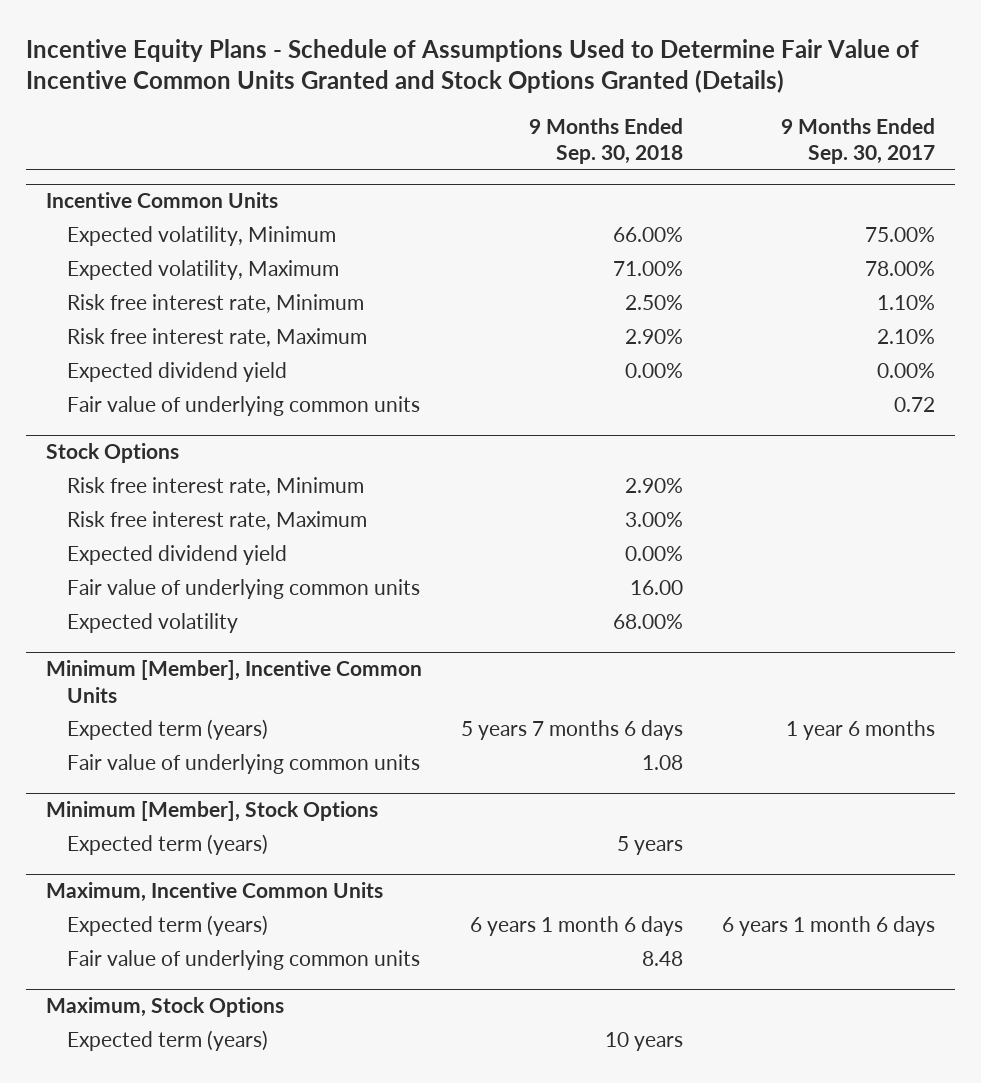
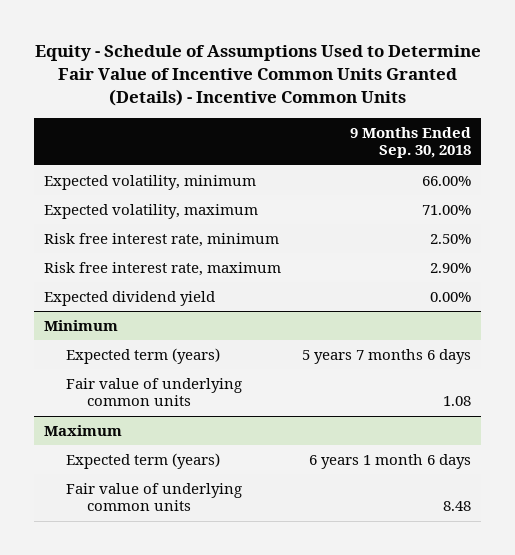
- Incentive Equity Plans - Schedule of Assumptions Used to Determine Fair Value of Incentive Common Units Granted and Stock Options Granted (Details)
+ Equity - Schedule of Assumptions Used to Determine Fair Value of Incentive Common Units Granted (Details) - Incentive Common Units
- | 9 Months Ended Sep. 30, 2018 | 9 Months Ended Sep. 30, 2017
+ | 9 Months Ended Sep. 30, 2018
- Incentive Common Units
- Expected volatility, Minimum | 66.00% | 75.00%
- Expected volatility, Maximum | 71.00% | 78.00%
- Risk free interest rate, Minimum | 2.50% | 1.10%
- Risk free interest rate, Maximum | 2.90% | 2.10%
- Expected dividend yield | 0.00% | 0.00%
- Fair value of underlying common units | | 0.72
- Stock Options
- Risk free interest rate, Minimum | 2.90% |
- Risk free interest rate, Maximum | 3.00% |
+ Expected volatility, minimum | 66.00%
+ Expected volatility, maximum | 71.00%
+ Risk free interest rate, minimum | 2.50%
+ Risk free interest rate, maximum | 2.90%
- Fair value of underlying common units | 16.00 |
- Expected volatility | 68.00% |
- Minimum [Member], Incentive Common Units
+ Minimum
- Minimum [Member], Stock Options
- Expected term (years) | 5 years |
- Maximum, Incentive Common Units
+ Maximum
- Maximum, Stock Options
- Expected term (years) | 10 years |

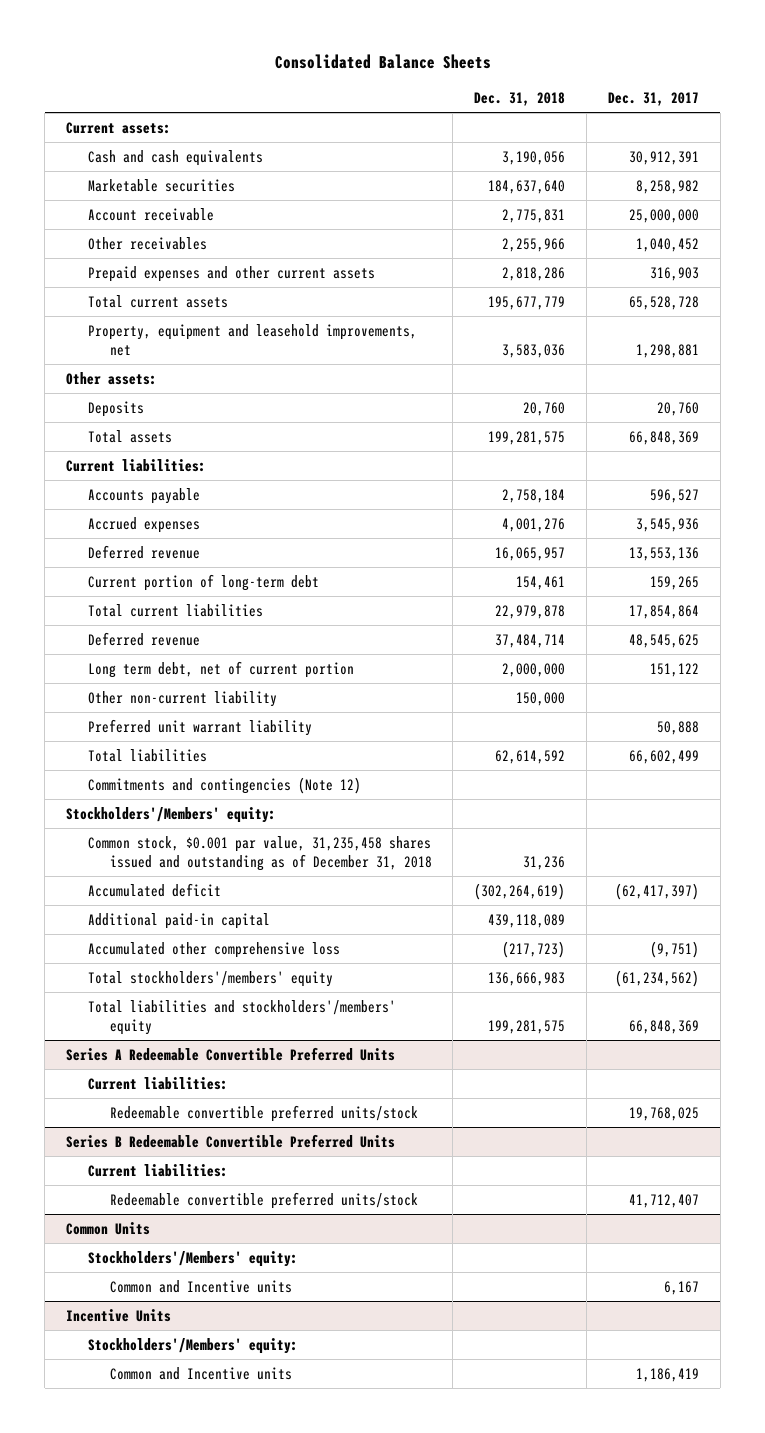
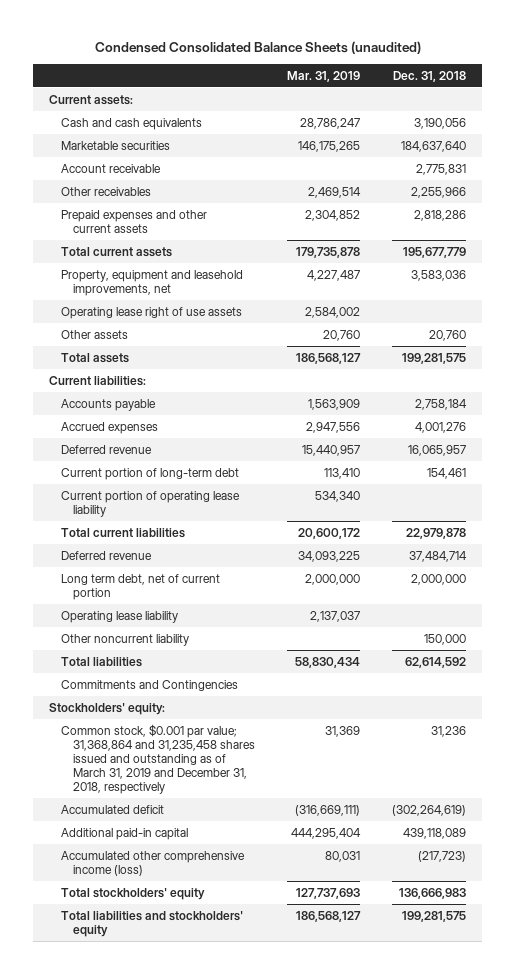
- Consolidated Balance Sheets
+ Condensed Consolidated Balance Sheets (unaudited)
- | Dec. 31, 2018 | Dec. 31, 2017
+ | Mar. 31, 2019 | Dec. 31, 2018
- Other assets:
- Deposits | 20,760 | 20,760
+ Operating lease right of use assets | 2,584,002 |
+ Other assets | 20,760 | 20,760
+ Current portion of operating lease liability | 534,340 |
- Other non-current liability | 150,000 |
- Preferred unit warrant liability | | 50,888
+ Operating lease liability | 2,137,037 |
+ Other noncurrent liability | | 150,000
- Commitments and contingencies (Note 12)
- Stockholders'/Members' equity:
- Common stock, $0.001 par value, 31,235,458 shares issued and outstanding as of December 31, 2018 | 31,236 |
+ Commitments and Contingencies
+ Stockholders' equity:
+ Common stock, $0.001 par value; 31,368,864 and 31,235,458 shares issued and outstanding as of March 31, 2019 and December 31, 2018, respectively | 31,369 | 31,236
- Accumulated other comprehensive loss | (217,723) | (9,751)
- Total stockholders'/members' equity | 136,666,983 | (61,234,562)
- Total liabilities and stockholders'/members' equity | 199,281,575 | 66,848,369
- Series A Redeemable Convertible Preferred Units
- Current liabilities:
- Redeemable convertible preferred units/stock | | 19,768,025
- Series B Redeemable Convertible Preferred Units
- Current liabilities:
- Redeemable convertible preferred units/stock | | 41,712,407
- Common Units
- Stockholders'/Members' equity:
- Common and Incentive units | | 6,167
- Incentive Units
- Stockholders'/Members' equity:
- Common and Incentive units | | 1,186,419
+ Accumulated other comprehensive income (loss) | 80,031 | (217,723)
+ Total stockholders' equity | 127,737,693 | 136,666,983
+ Total liabilities and stockholders' equity | 186,568,127 | 199,281,575

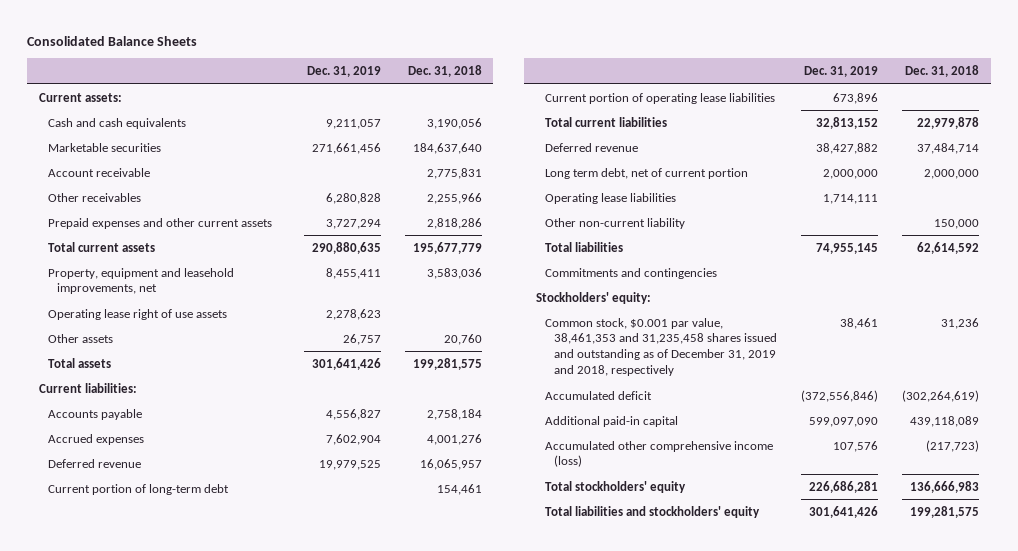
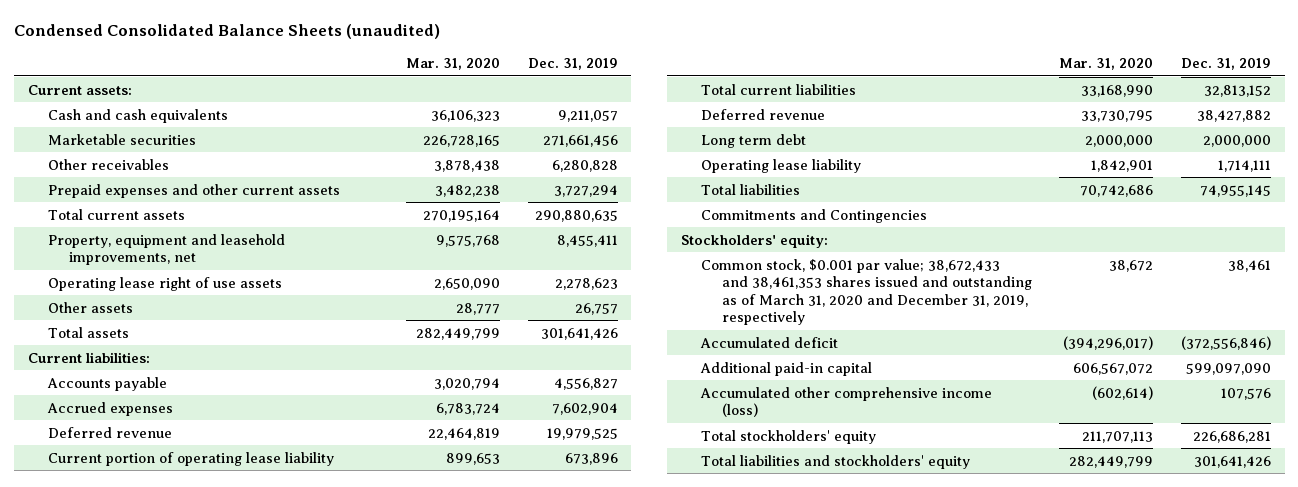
- Consolidated Balance Sheets
+ Condensed Consolidated Balance Sheets (unaudited)
- | Dec. 31, 2019 | Dec. 31, 2018
+ | Mar. 31, 2020 | Dec. 31, 2019
- Account receivable | | 2,775,831
- Current portion of long-term debt | | 154,461
- Current portion of operating lease liabilities | 673,896 |
+ Current portion of operating lease liability | 899,653 | 673,896
- Long term debt, net of current portion | 2,000,000 | 2,000,000
- Operating lease liabilities | 1,714,111 |
- Other non-current liability | | 150,000
+ Long term debt | 2,000,000 | 2,000,000
+ Operating lease liability | 1,842,901 | 1,714,111
- Commitments and contingencies
+ Commitments and Contingencies
- Common stock, $0.001 par value, 38,461,353 and 31,235,458 shares issued and outstanding as of December 31, 2019 and 2018, respectively | 38,461 | 31,236
+ Common stock, $0.001 par value; 38,672,433 and 38,461,353 shares issued and outstanding as of March 31, 2020 and December 31, 2019, respectively | 38,672 | 38,461

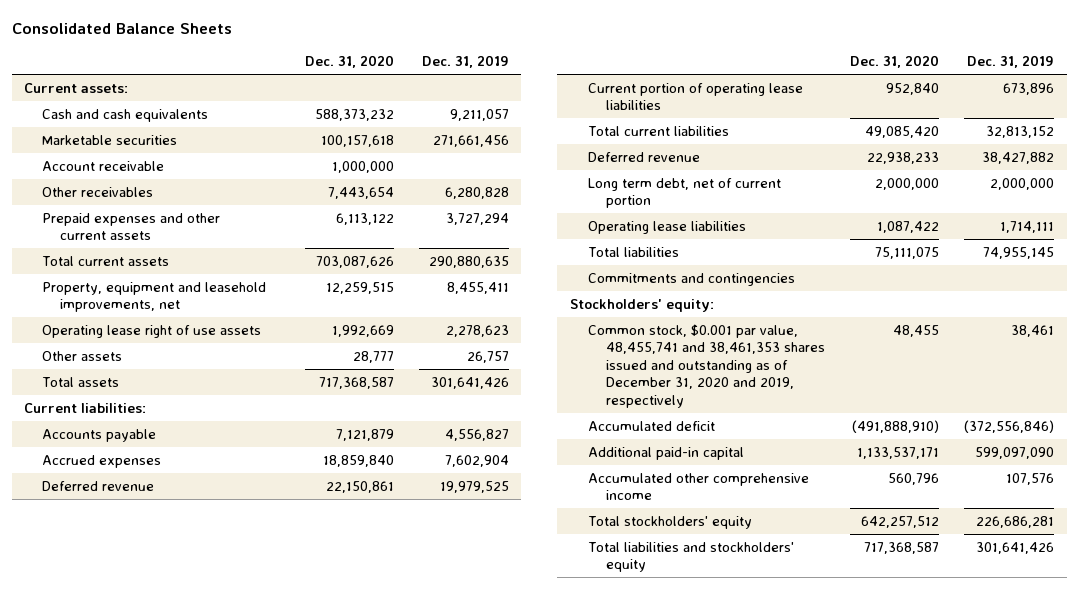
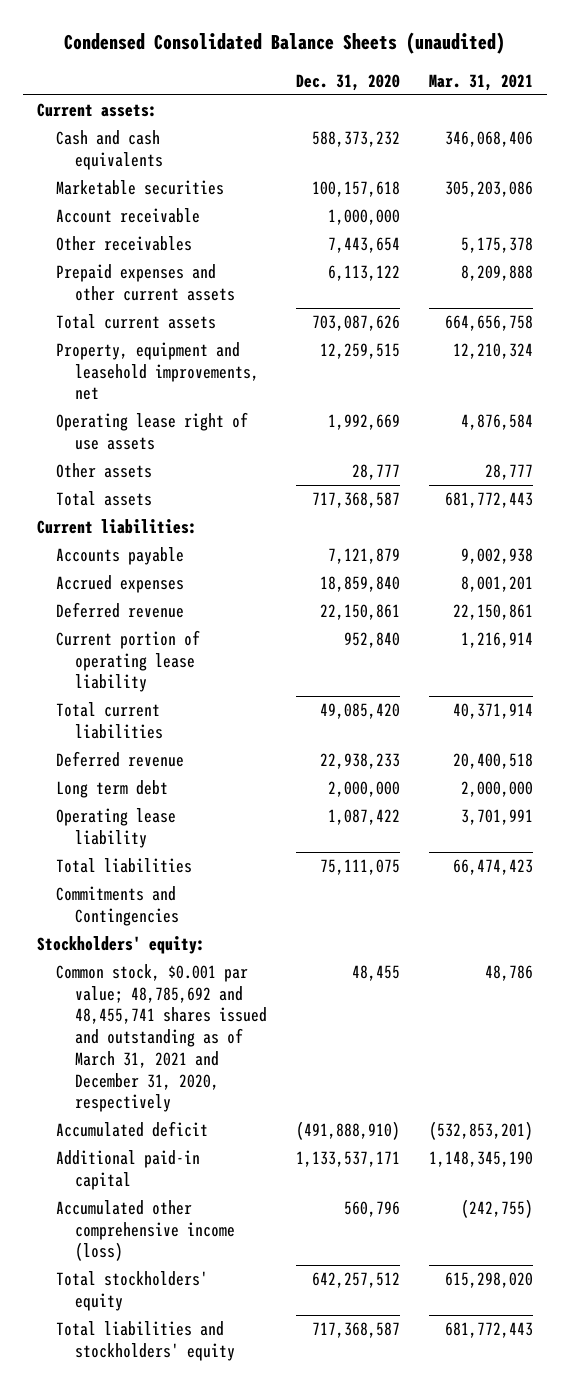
- Consolidated Balance Sheets
+ Condensed Consolidated Balance Sheets (unaudited)
- | Dec. 31, 2020 | Dec. 31, 2019
+ | Dec. 31, 2020 | Mar. 31, 2021
- Current portion of operating lease liabilities | 952,840 | 673,896
+ Current portion of operating lease liability | 952,840 | 1,216,914
- Long term debt, net of current portion | 2,000,000 | 2,000,000
- Operating lease liabilities | 1,087,422 | 1,714,111
+ Long term debt | 2,000,000 | 2,000,000
+ Operating lease liability | 1,087,422 | 3,701,991
- Commitments and contingencies
+ Commitments and Contingencies
- Common stock, $0.001 par value, 48,455,741 and 38,461,353 shares issued and outstanding as of December 31, 2020 and 2019, respectively | 48,455 | 38,461
+ Common stock, $0.001 par value; 48,785,692 and 48,455,741 shares issued and outstanding as of March 31, 2021 and December 31, 2020, respectively | 48,455 | 48,786
- Accumulated other comprehensive income | 560,796 | 107,576
+ Accumulated other comprehensive income (loss) | 560,796 | (242,755)

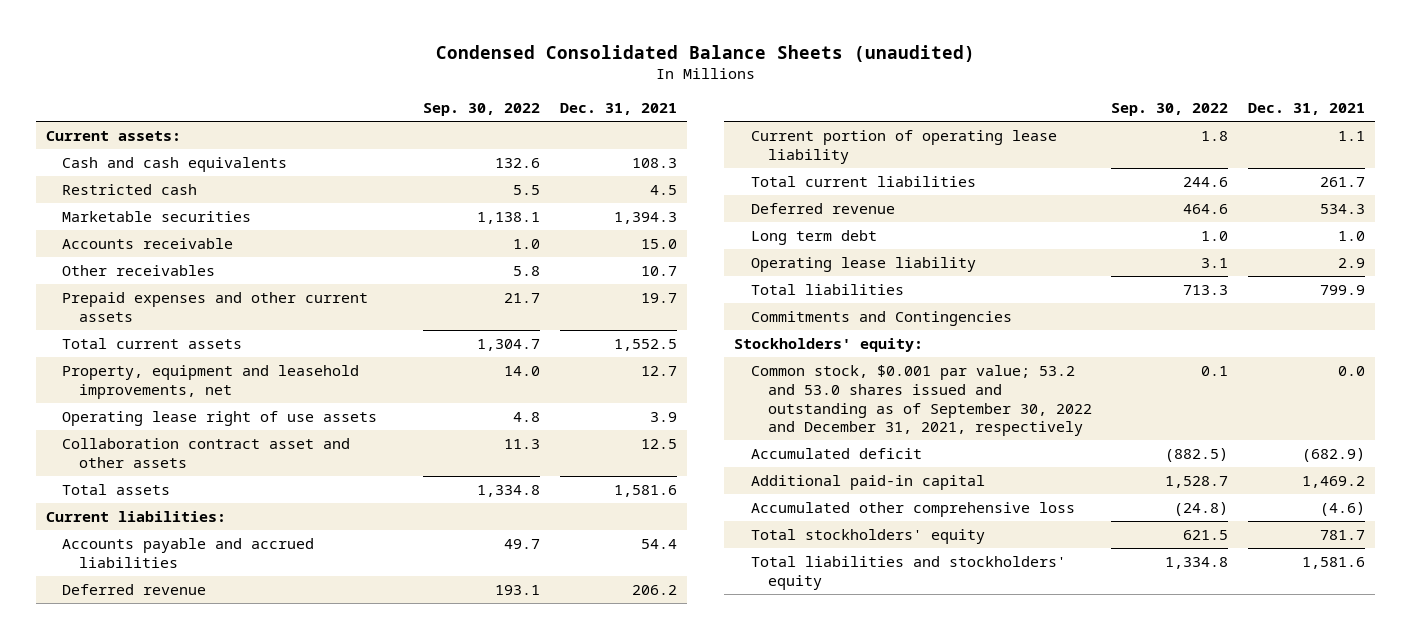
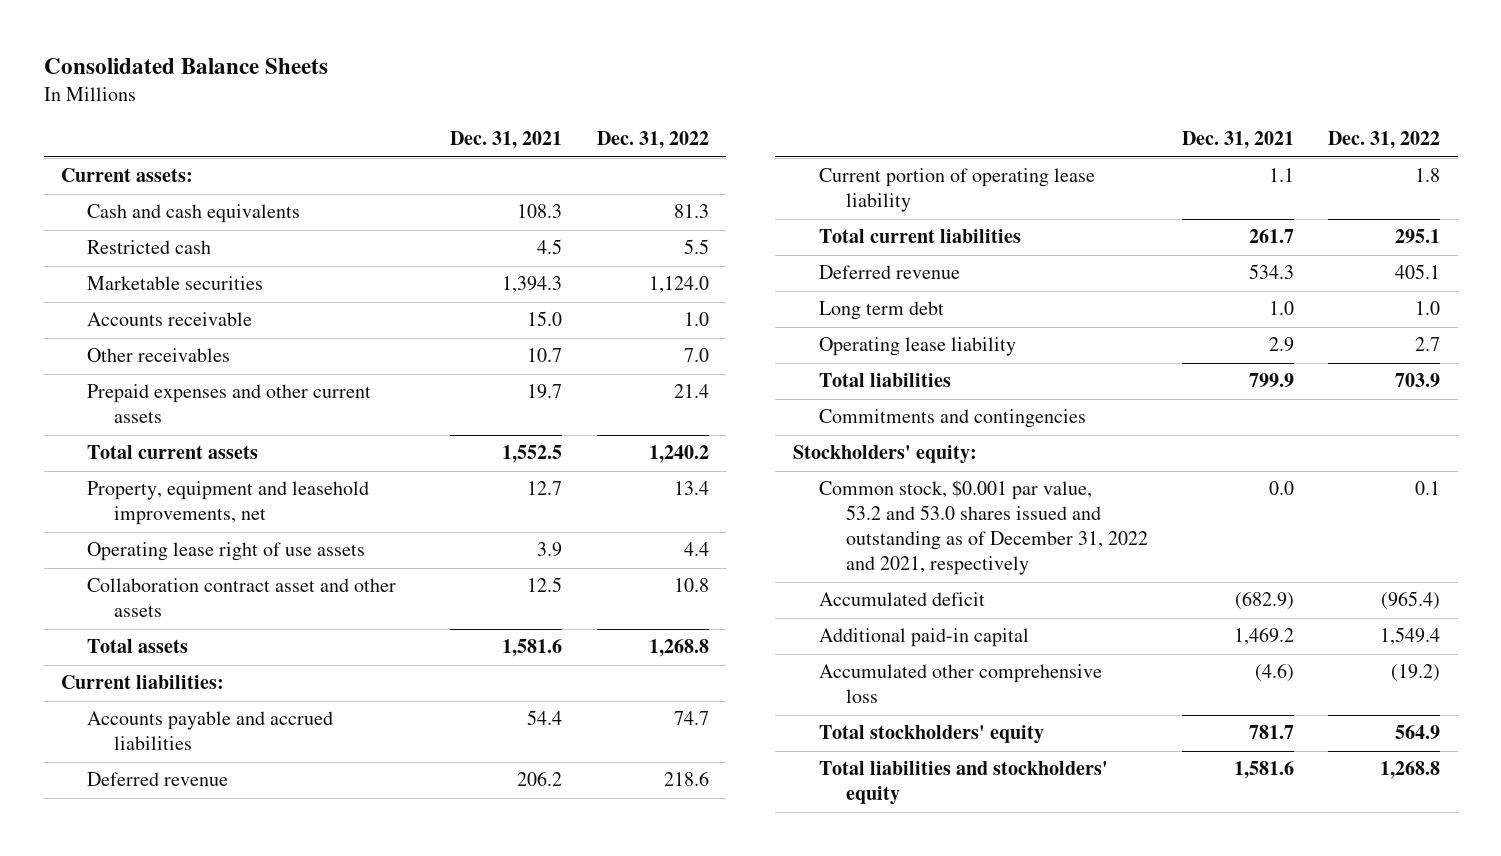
- Condensed Consolidated Balance Sheets (unaudited)
+ Consolidated Balance Sheets
- | Sep. 30, 2022 | Dec. 31, 2021
+ | Dec. 31, 2021 | Dec. 31, 2022
- Commitments and Contingencies
+ Commitments and contingencies
- Common stock, $0.001 par value; 53.2 and 53.0 shares issued and outstanding as of September 30, 2022 and December 31, 2021, respectively | 0.1 | 0.0
+ Common stock, $0.001 par value, 53.2 and 53.0 shares issued and outstanding as of December 31, 2022 and 2021, respectively | 0.0 | 0.1

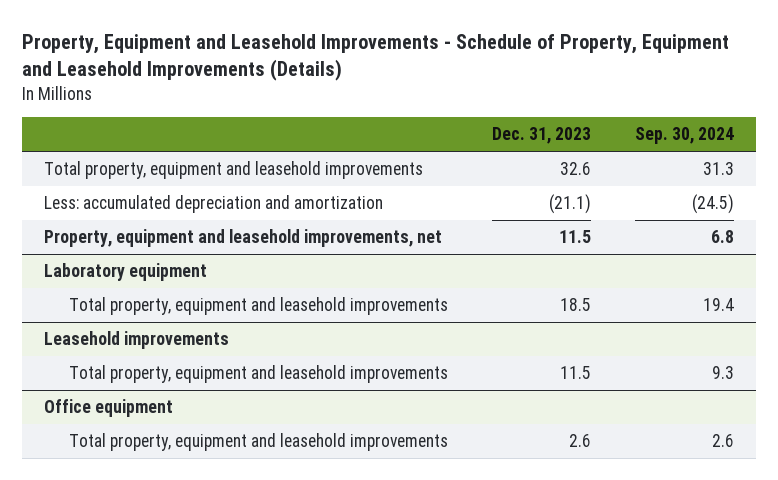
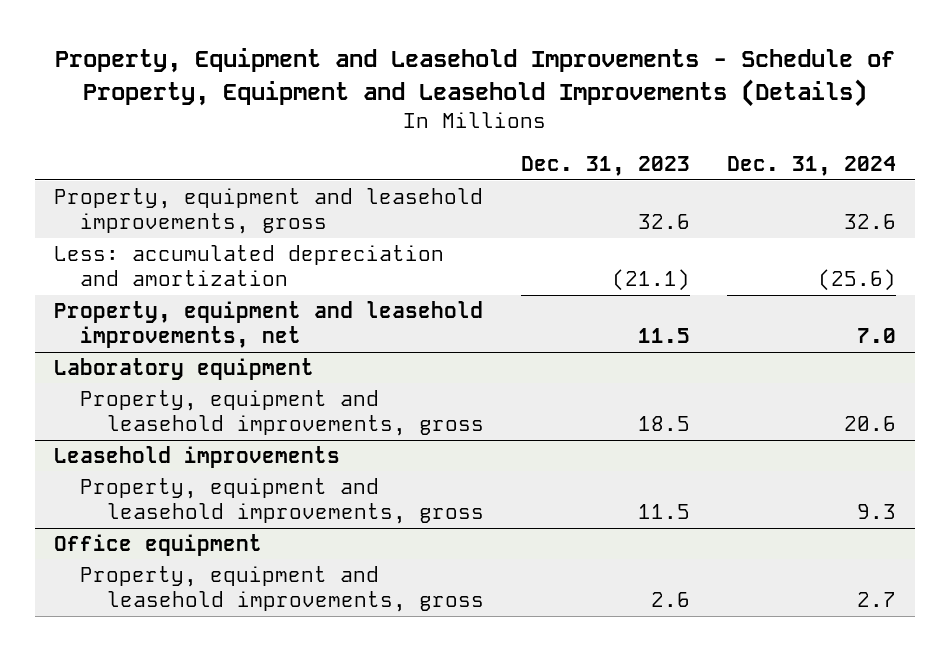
- | Dec. 31, 2023 | Sep. 30, 2024
+ | Dec. 31, 2023 | Dec. 31, 2024
- Total property, equipment and leasehold improvements | 32.6 | 31.3
+ Property, equipment and leasehold improvements, gross | 32.6 | 32.6
@ Laboratory equipment
- Total property, equipment and leasehold improvements | 18.5 | 19.4
+ Property, equipment and leasehold improvements, gross | 18.5 | 20.6
@ Leasehold improvements
- Total property, equipment and leasehold improvements | 11.5 | 9.3
+ Property, equipment and leasehold improvements, gross | 11.5 | 9.3
@ Office equipment
- Total property, equipment and leasehold improvements | 2.6 | 2.6
+ Property, equipment and leasehold improvements, gross | 2.6 | 2.7

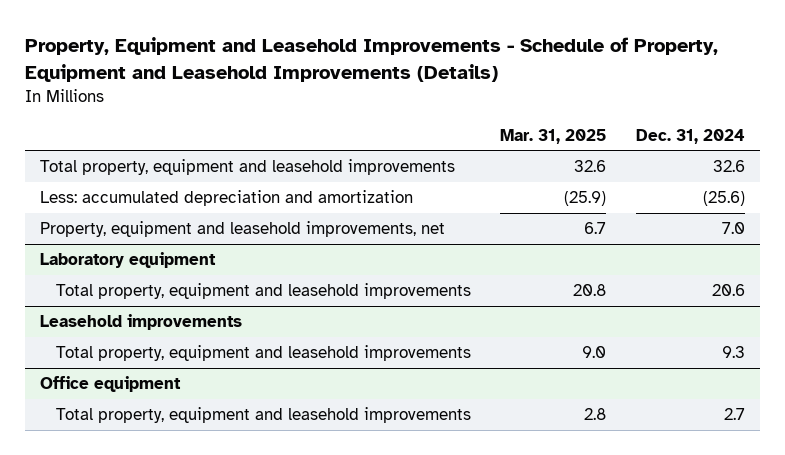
- | Dec. 31, 2023 | Dec. 31, 2024
+ | Mar. 31, 2025 | Dec. 31, 2024
- Property, equipment and leasehold improvements, gross | 32.6 | 32.6
+ Total property, equipment and leasehold improvements | 32.6 | 32.6
@ Laboratory equipment
- Property, equipment and leasehold improvements, gross | 18.5 | 20.6
+ Total property, equipment and leasehold improvements | 20.8 | 20.6
@ Leasehold improvements
- Property, equipment and leasehold improvements, gross | 11.5 | 9.3
+ Total property, equipment and leasehold improvements | 9.0 | 9.3
@ Office equipment
- Property, equipment and leasehold improvements, gross | 2.6 | 2.7
+ Total property, equipment and leasehold improvements | 2.8 | 2.7

